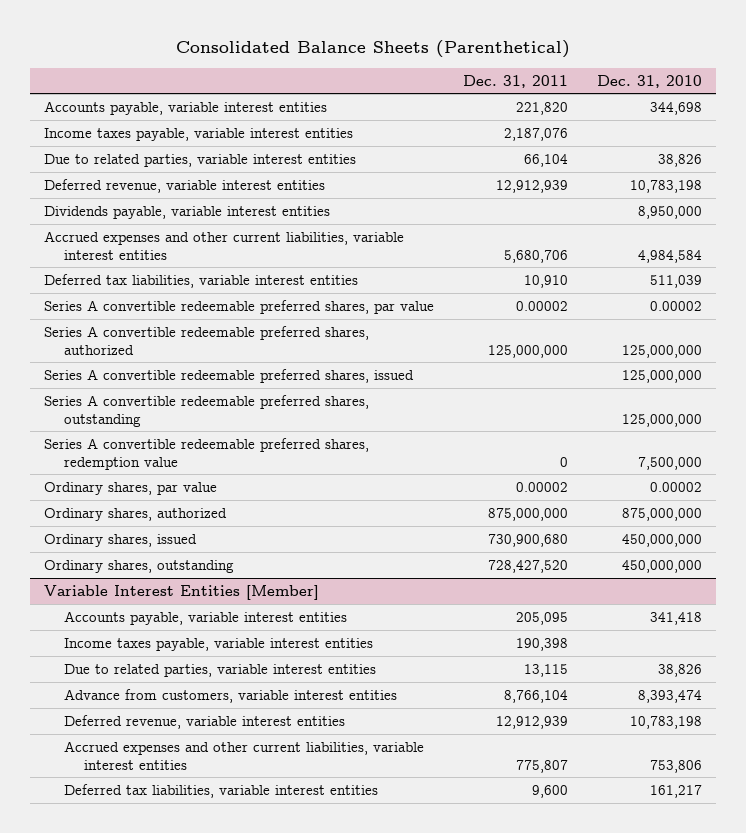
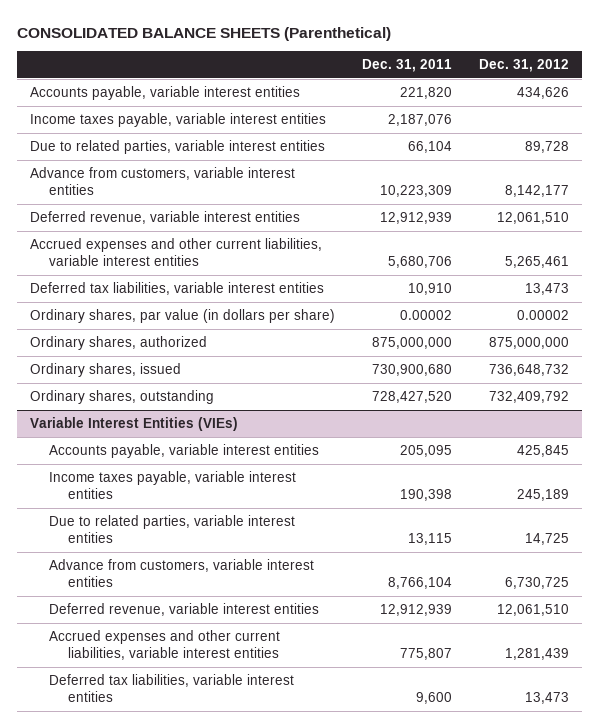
- Consolidated Balance Sheets (Parenthetical)
+ CONSOLIDATED BALANCE SHEETS (Parenthetical)
- | Dec. 31, 2011 | Dec. 31, 2010
+ | Dec. 31, 2011 | Dec. 31, 2012
+ Advance from customers, variable interest entities | 10,223,309 | 8,142,177
- Dividends payable, variable interest entities | | 8,950,000
- Series A convertible redeemable preferred shares, par value | 0.00002 | 0.00002
- Series A convertible redeemable preferred shares, authorized | 125,000,000 | 125,000,000
- Series A convertible redeemable preferred shares, issued | | 125,000,000
- Series A convertible redeemable preferred shares, outstanding | | 125,000,000
- Series A convertible redeemable preferred shares, redemption value | 0 | 7,500,000
- Ordinary shares, par value | 0.00002 | 0.00002
+ Ordinary shares, par value (in dollars per share) | 0.00002 | 0.00002
- Variable Interest Entities [Member]
+ Variable Interest Entities (VIEs)

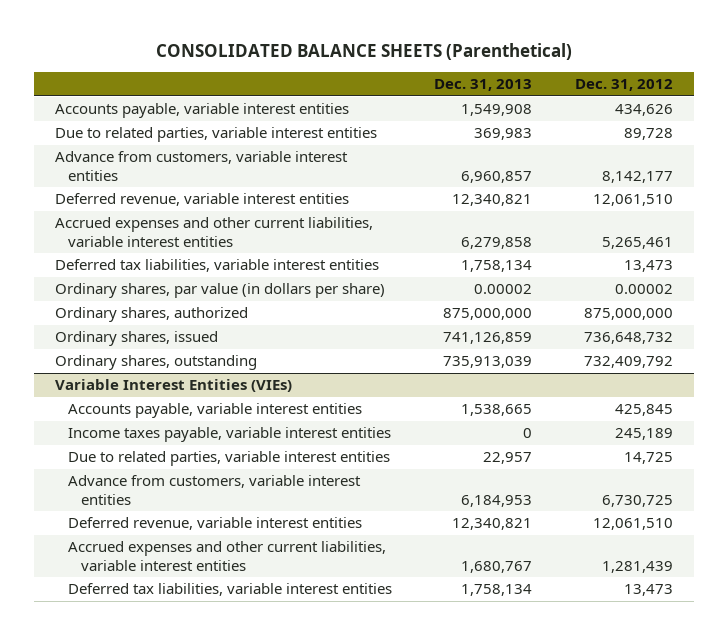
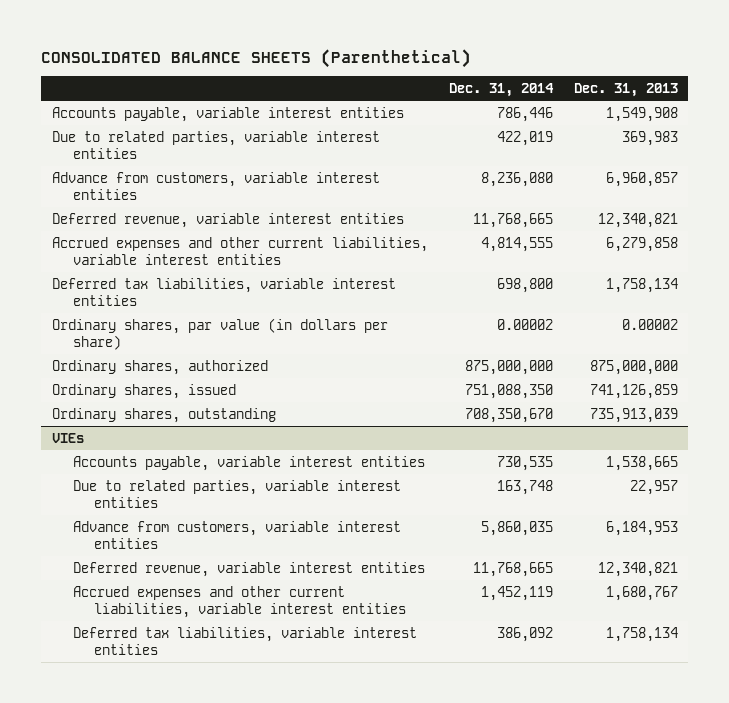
- | Dec. 31, 2013 | Dec. 31, 2012
+ | Dec. 31, 2014 | Dec. 31, 2013
- Variable Interest Entities (VIEs)
+ VIEs
- Income taxes payable, variable interest entities | 0 | 245,189

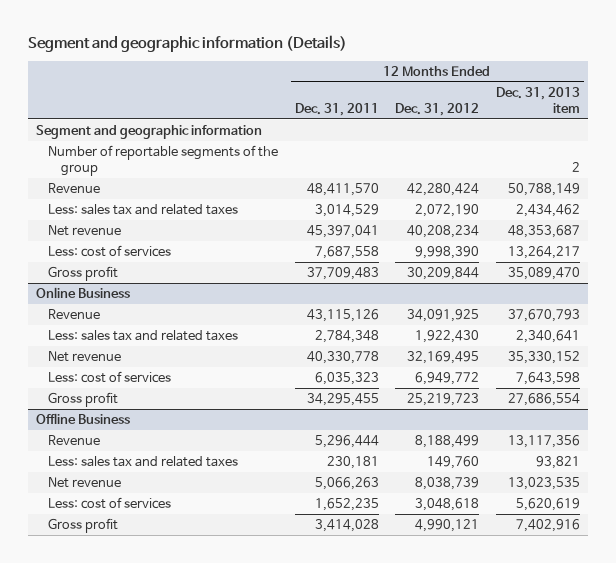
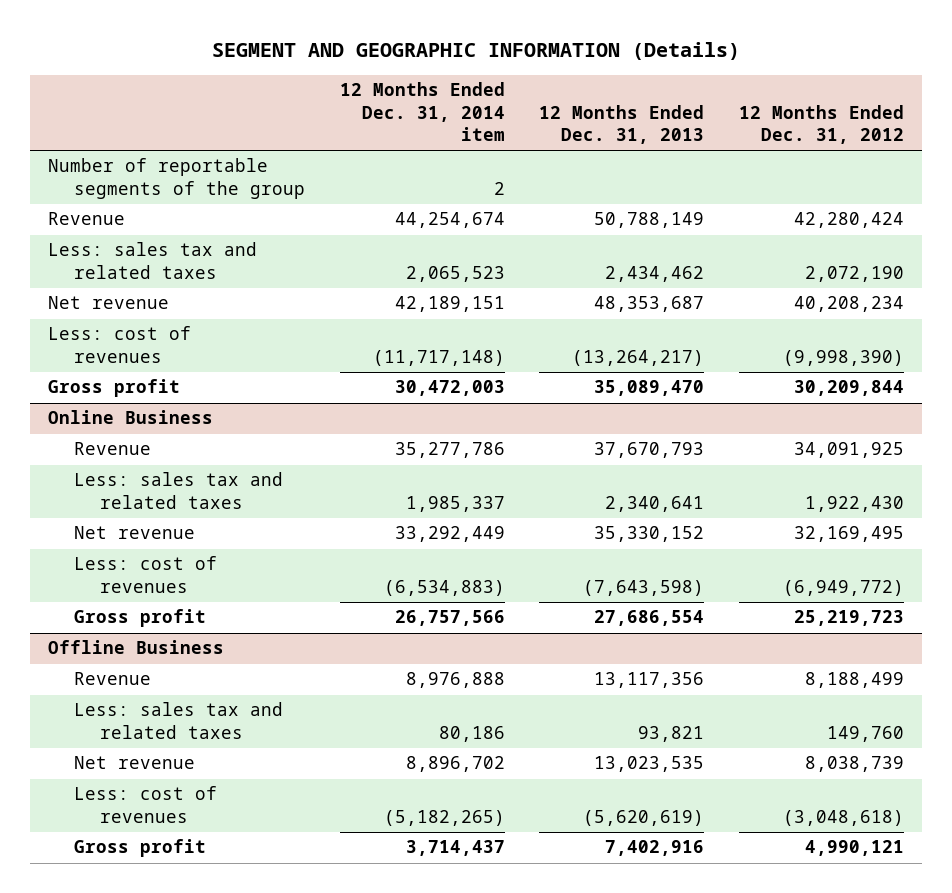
- Segment and geographic information (Details)
+ SEGMENT AND GEOGRAPHIC INFORMATION (Details)
- | 12 Months Ended Dec. 31, 2011 | 12 Months Ended Dec. 31, 2012 | 12 Months Ended Dec. 31, 2013 item
+ | 12 Months Ended Dec. 31, 2014 item | 12 Months Ended Dec. 31, 2013 | 12 Months Ended Dec. 31, 2012
- Segment and geographic information
- Less: cost of services | 7,687,558 | 9,998,390 | 13,264,217
+ Less: cost of revenues | (11,717,148) | (13,264,217) | (9,998,390)
@ Online Business
- Less: cost of services | 6,035,323 | 6,949,772 | 7,643,598
+ Less: cost of revenues | (6,534,883) | (7,643,598) | (6,949,772)
@ Offline Business
- Less: cost of services | 1,652,235 | 3,048,618 | 5,620,619
+ Less: cost of revenues | (5,182,265) | (5,620,619) | (3,048,618)

